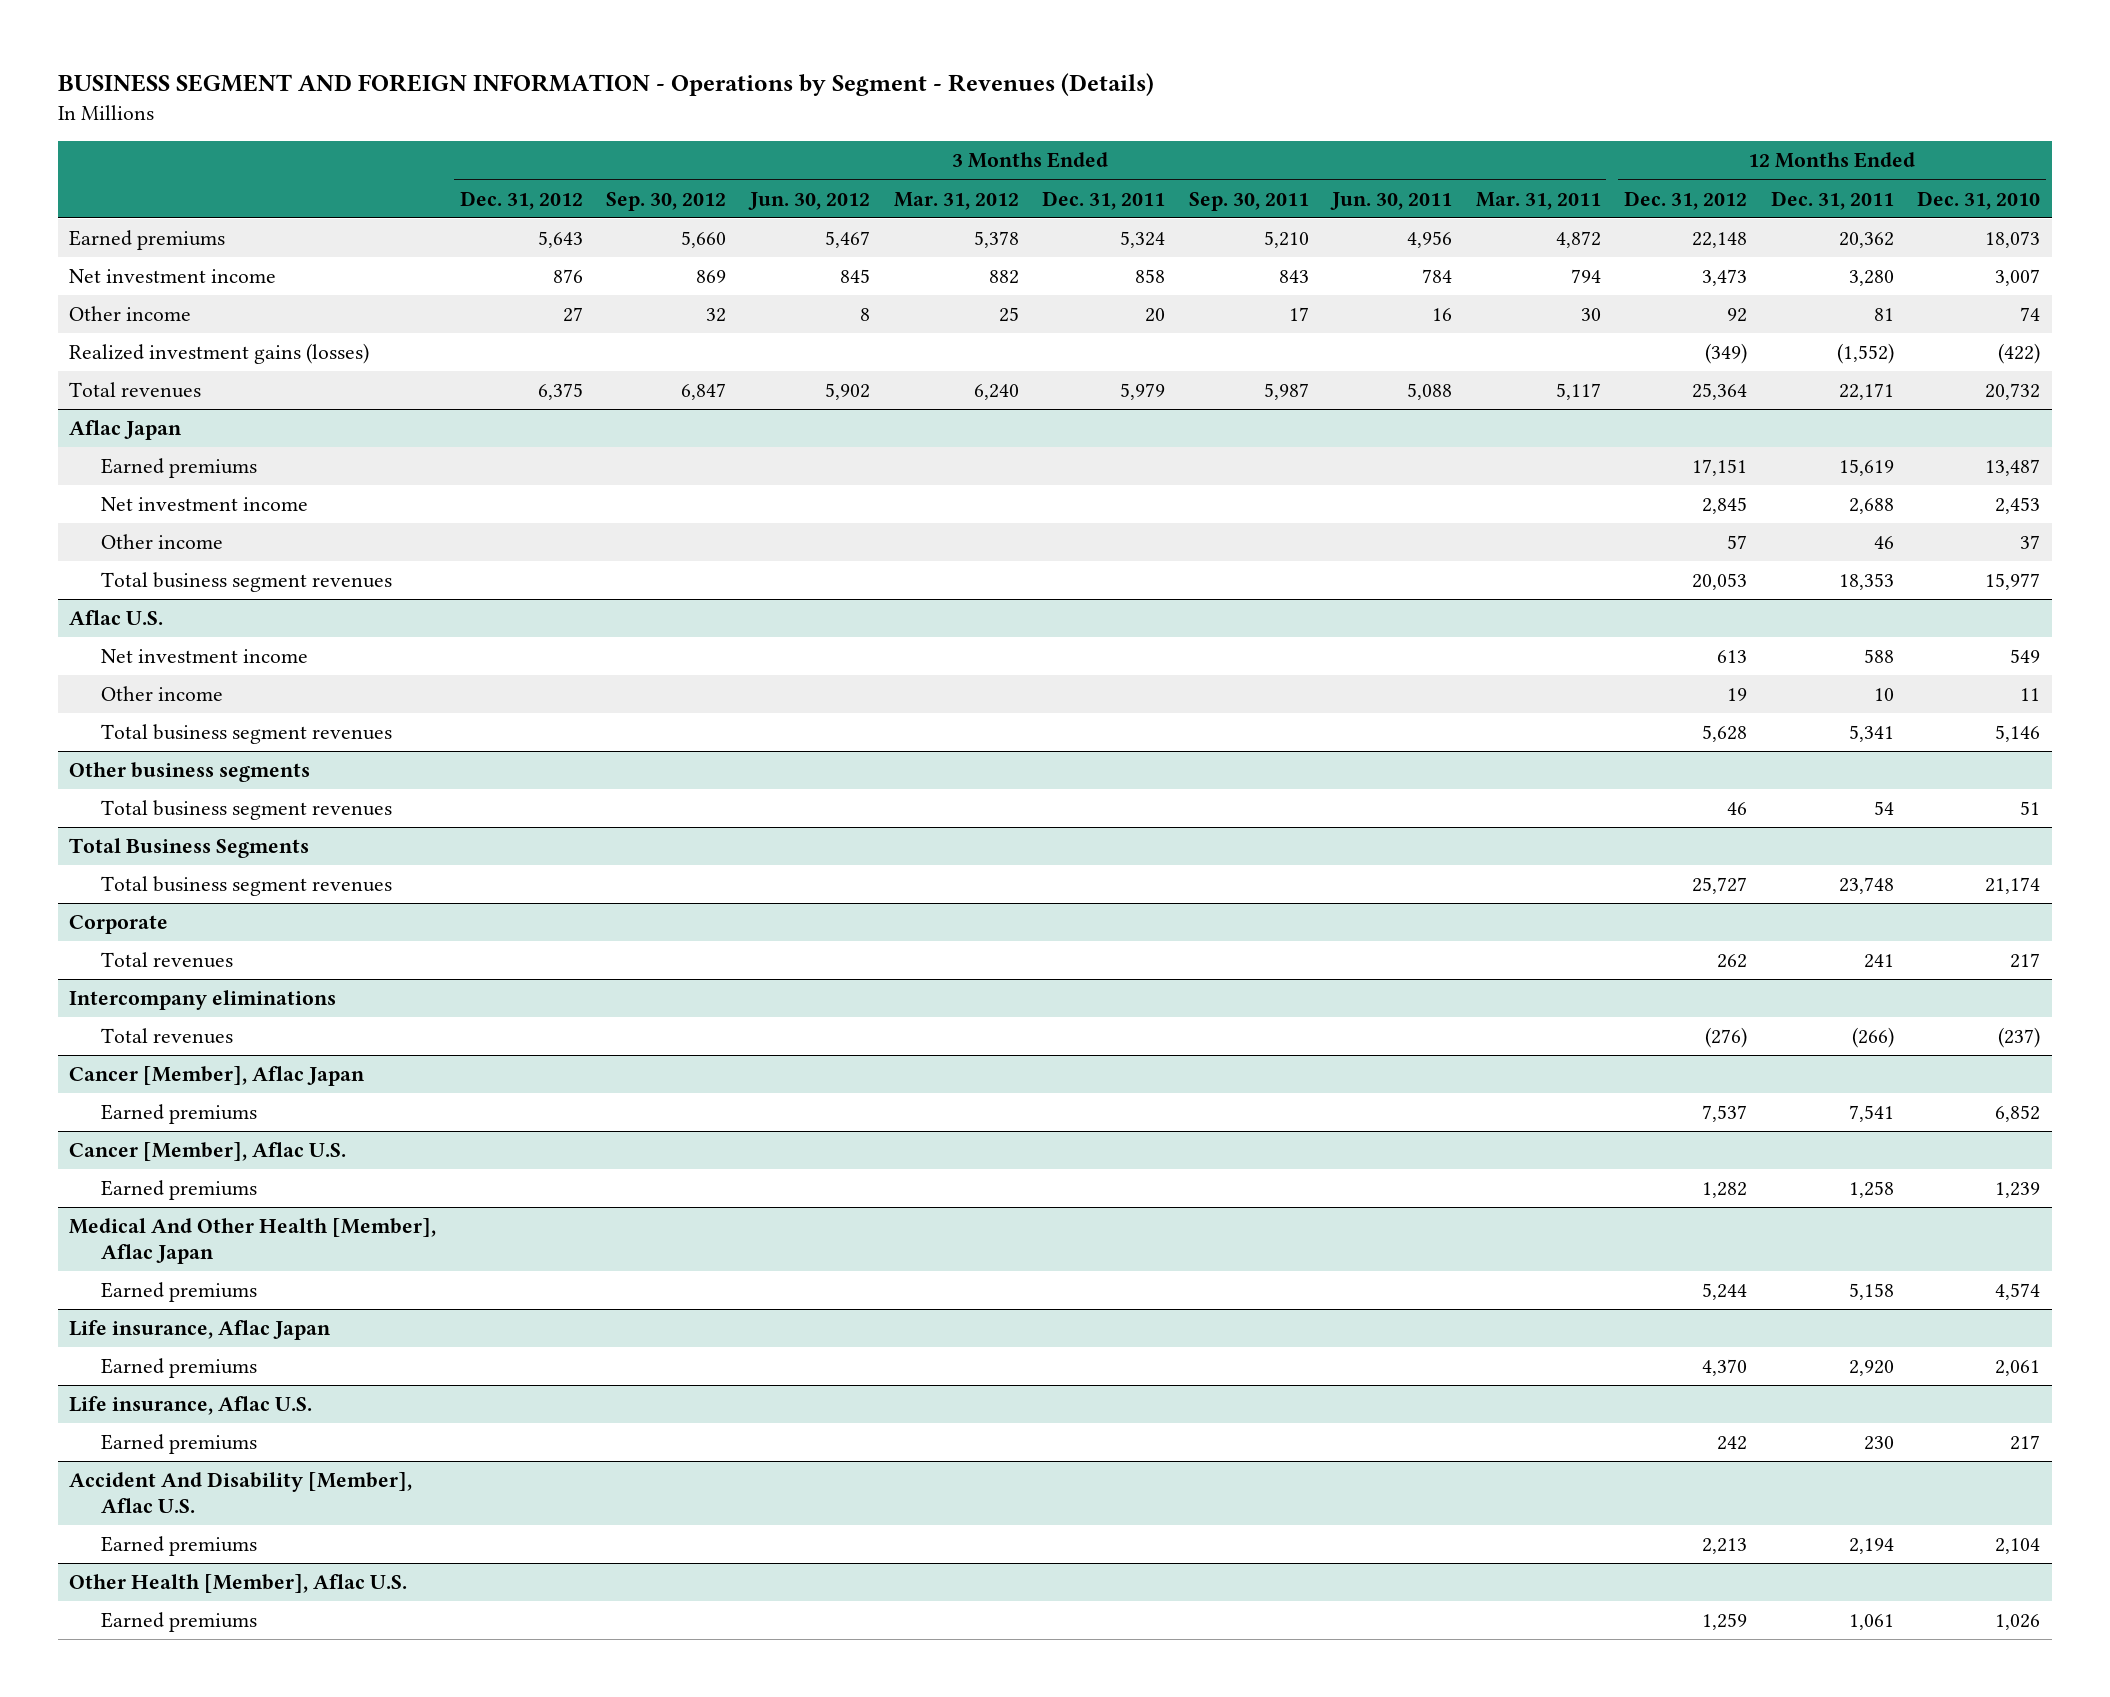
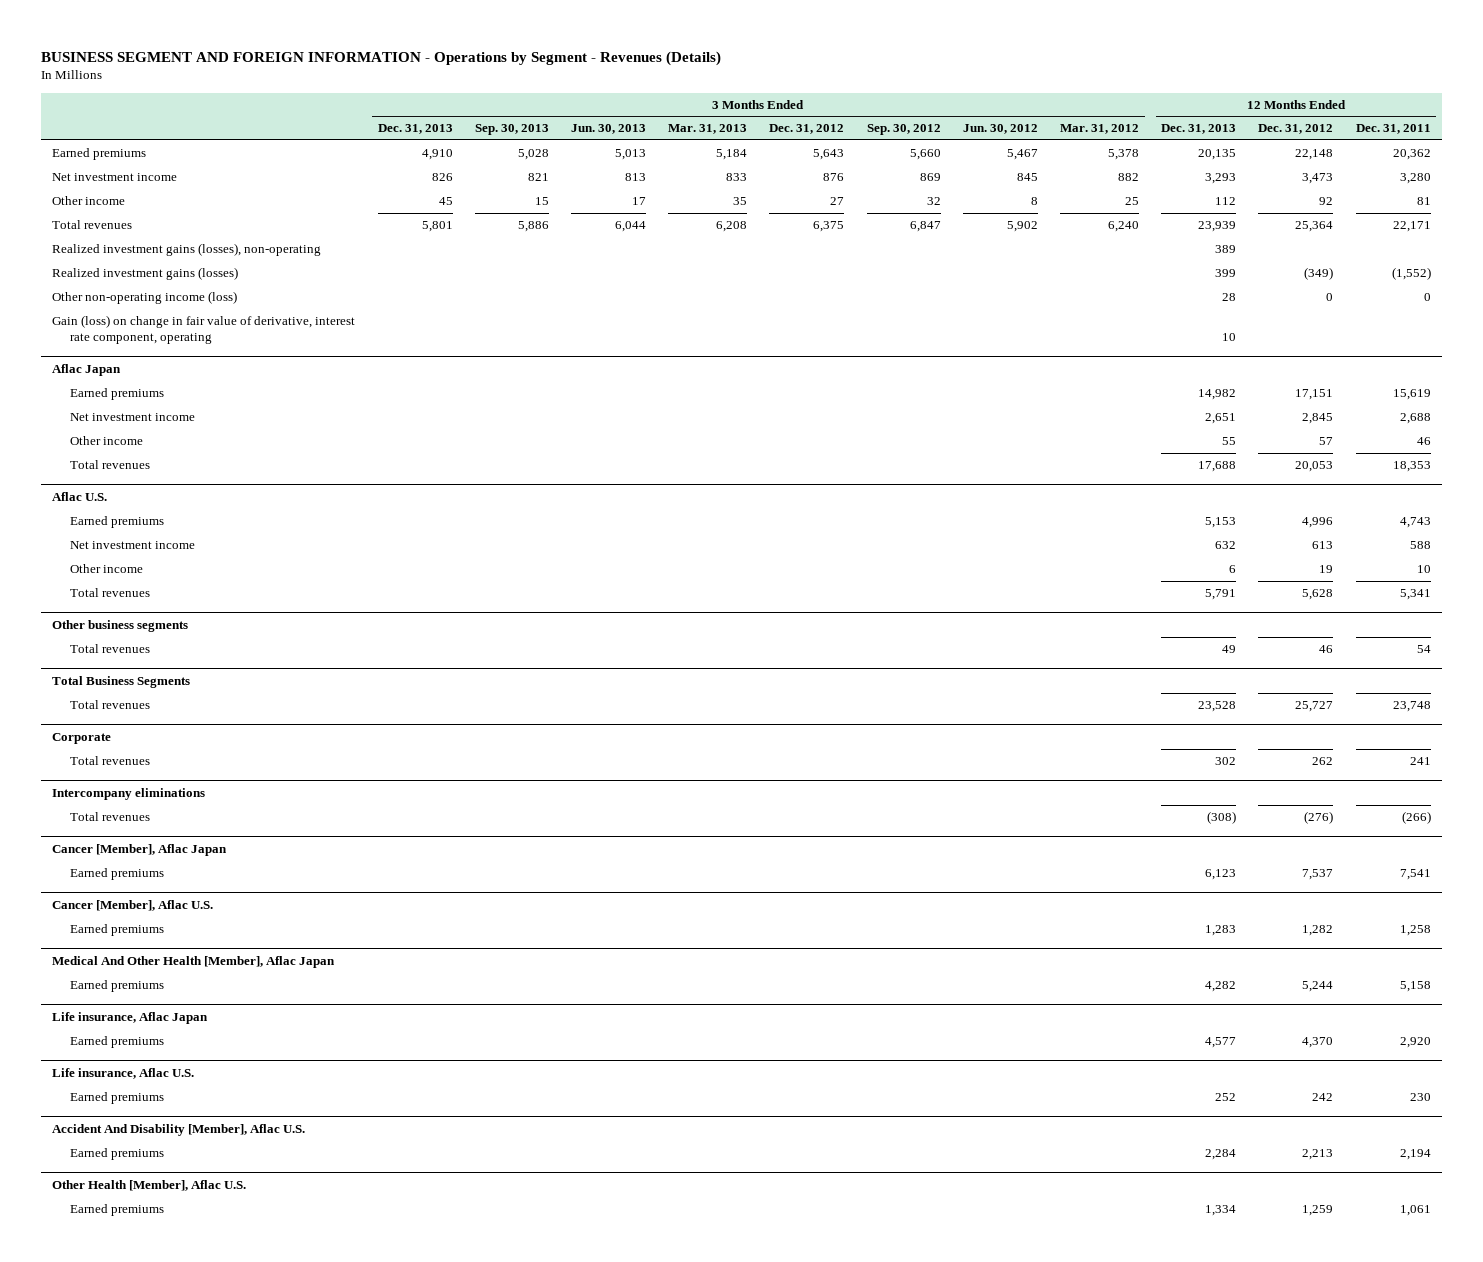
- | 3 Months Ended Dec. 31, 2012 | 3 Months Ended Sep. 30, 2012 | 3 Months Ended Jun. 30, 2012 | 3 Months Ended Mar. 31, 2012 | 3 Months Ended Dec. 31, 2011 | 3 Months Ended Sep. 30, 2011 | 3 Months Ended Jun. 30, 2011 | 3 Months Ended Mar. 31, 2011 | 12 Months Ended Dec. 31, 2012 | 12 Months Ended Dec. 31, 2011 | 12 Months Ended Dec. 31, 2010
+ | 3 Months Ended Dec. 31, 2013 | 3 Months Ended Sep. 30, 2013 | 3 Months Ended Jun. 30, 2013 | 3 Months Ended Mar. 31, 2013 | 3 Months Ended Dec. 31, 2012 | 3 Months Ended Sep. 30, 2012 | 3 Months Ended Jun. 30, 2012 | 3 Months Ended Mar. 31, 2012 | 12 Months Ended Dec. 31, 2013 | 12 Months Ended Dec. 31, 2012 | 12 Months Ended Dec. 31, 2011
+ Realized investment gains (losses), non-operating | | | | | | | | | 389 | |
moved down: Realized investment gains (losses) | | | | | | | | | 399 | (349) | (1,552)
+ Other non-operating income (loss) | | | | | | | | | 28 | 0 | 0
+ Gain (loss) on change in fair value of derivative, interest rate component, operating | | | | | | | | | 10 | |
@ Aflac Japan
- Total business segment revenues | | | | | | | | | 20,053 | 18,353 | 15,977
+ Total revenues | | | | | | | | | 17,688 | 20,053 | 18,353
@ Aflac U.S.
+ Earned premiums | | | | | | | | | 5,153 | 4,996 | 4,743
- Total business segment revenues | | | | | | | | | 5,628 | 5,341 | 5,146
+ Total revenues | | | | | | | | | 5,791 | 5,628 | 5,341
@ Other business segments
- Total business segment revenues | | | | | | | | | 46 | 54 | 51
+ Total revenues | | | | | | | | | 49 | 46 | 54
@ Total Business Segments
- Total business segment revenues | | | | | | | | | 25,727 | 23,748 | 21,174
+ Total revenues | | | | | | | | | 23,528 | 25,727 | 23,748

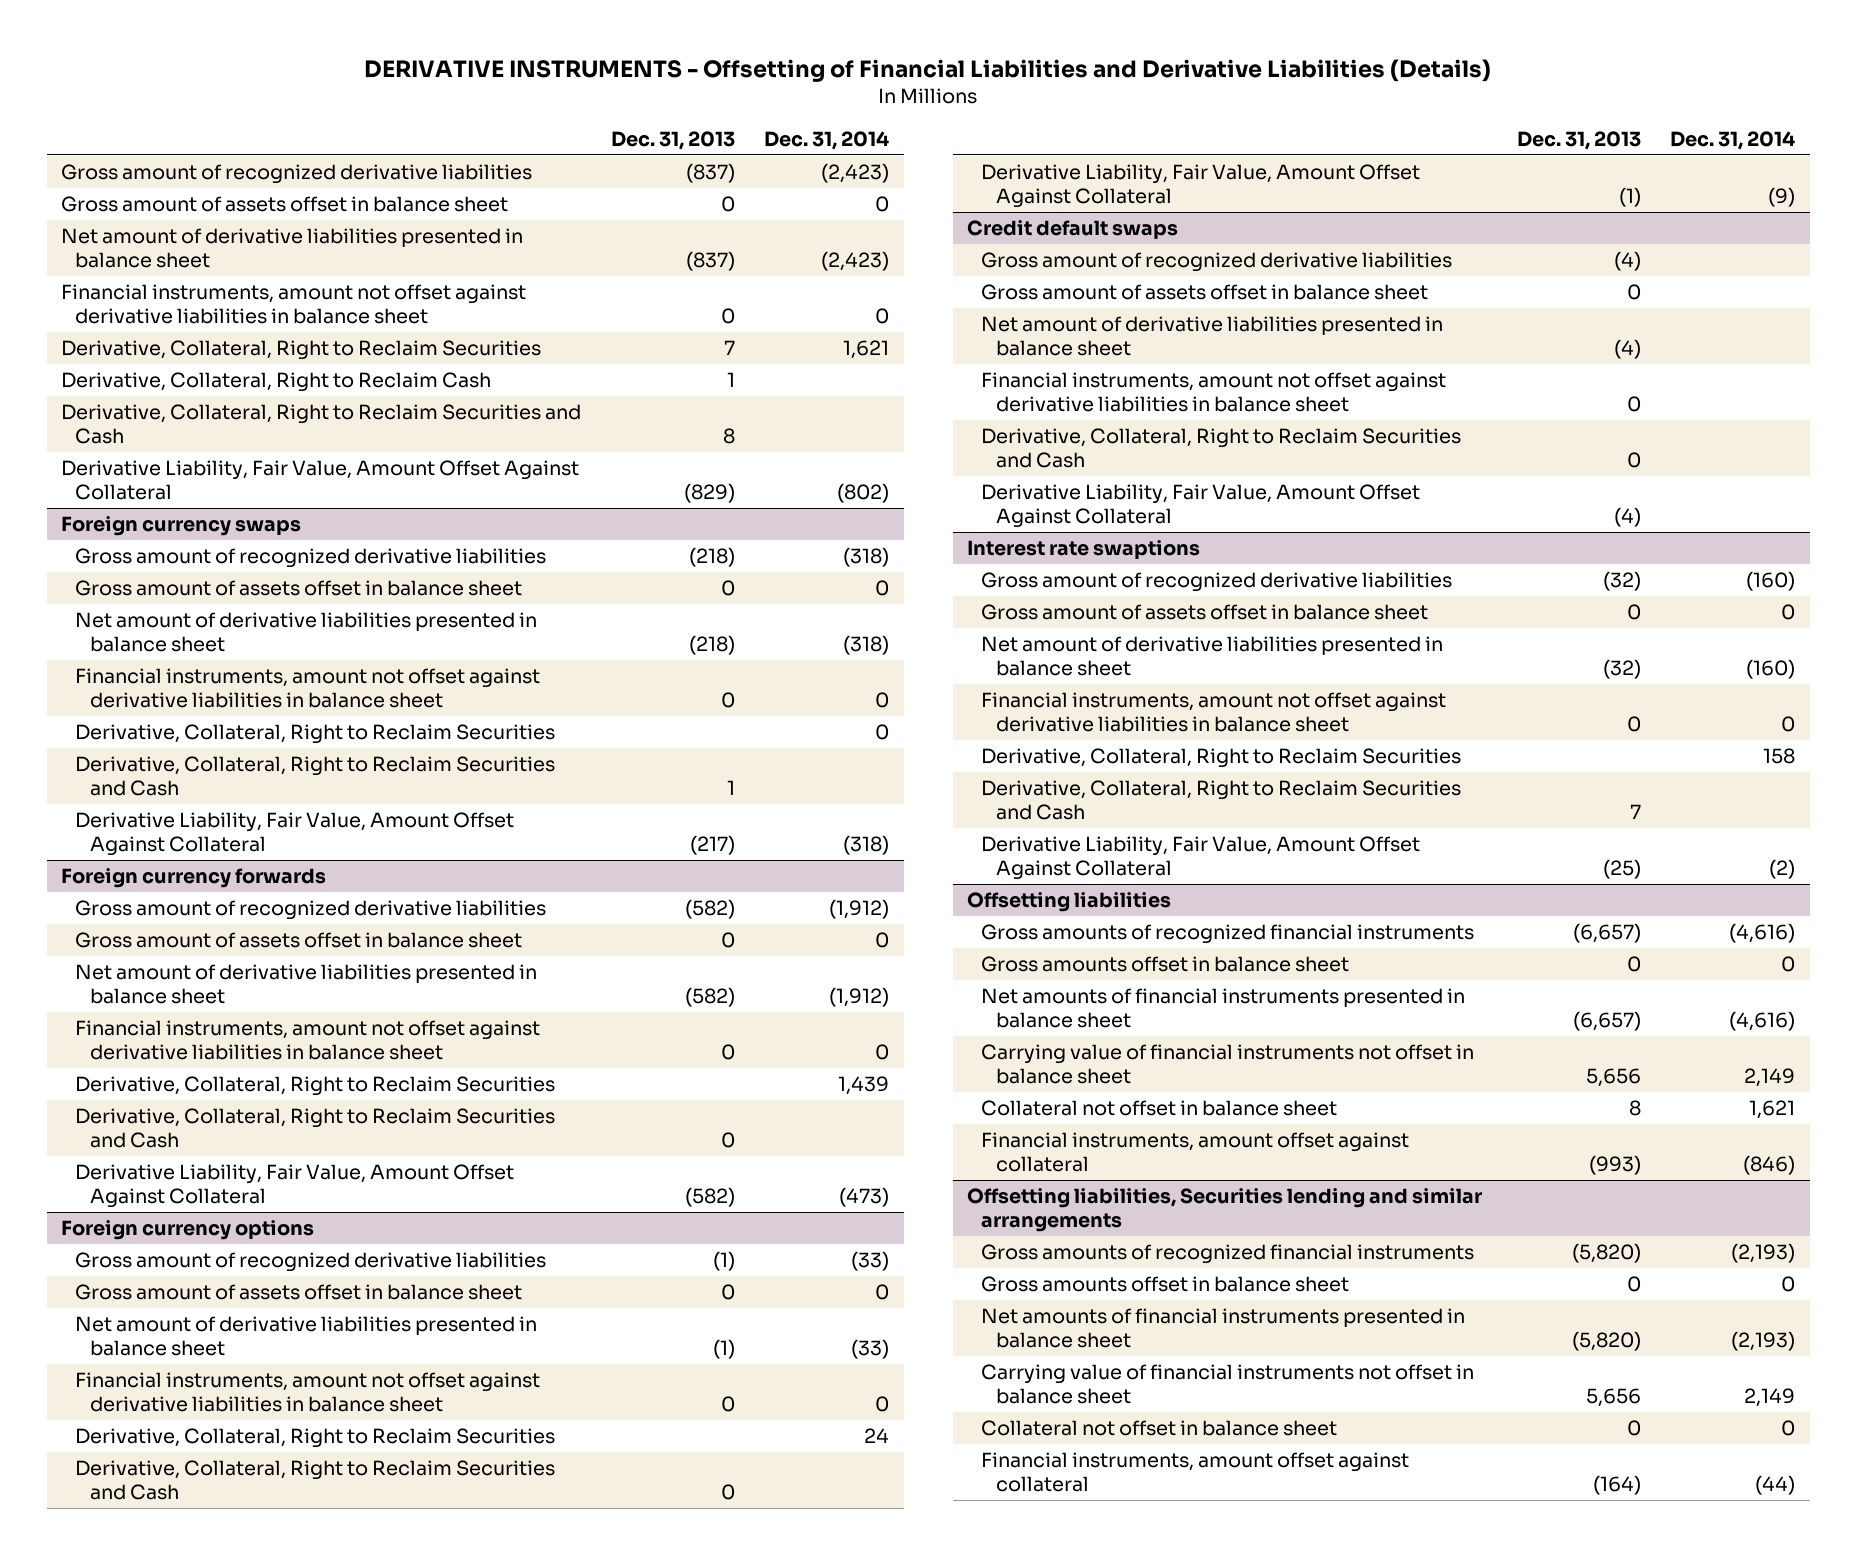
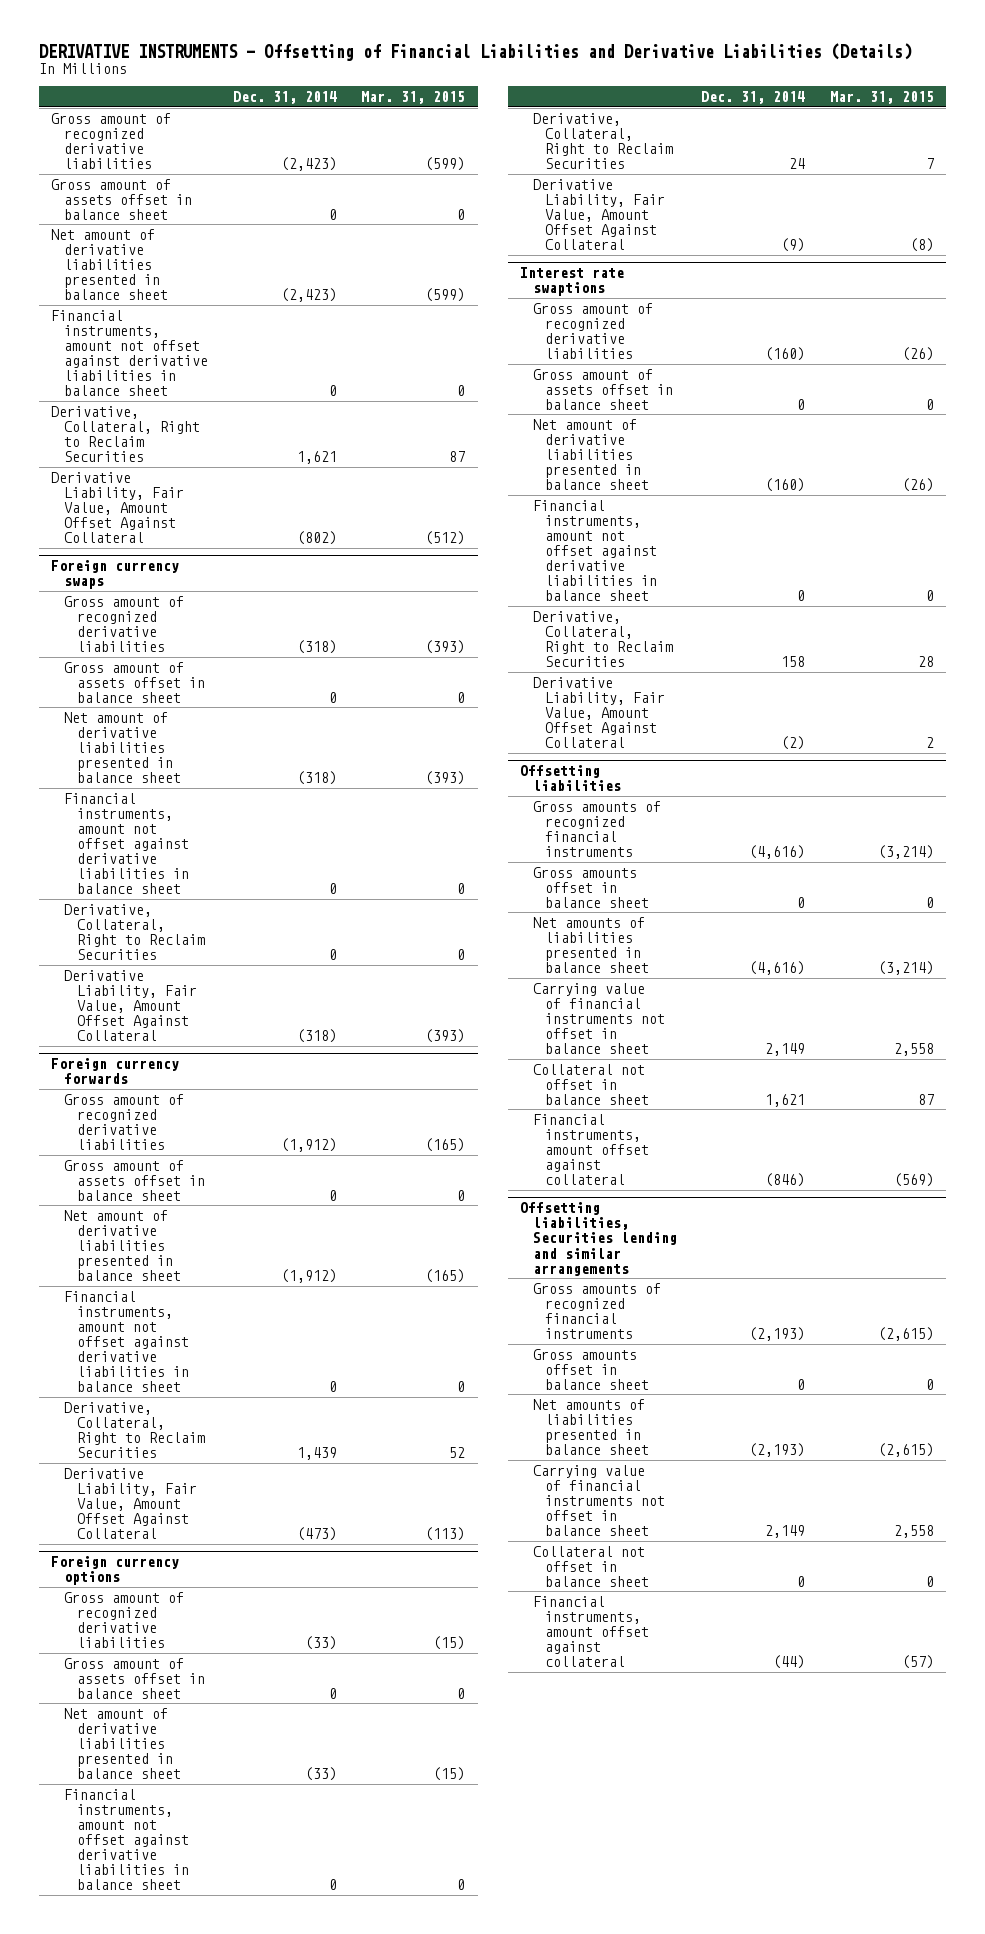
- | Dec. 31, 2013 | Dec. 31, 2014
+ | Dec. 31, 2014 | Mar. 31, 2015
- Derivative, Collateral, Right to Reclaim Cash | 1 |
- Derivative, Collateral, Right to Reclaim Securities and Cash | 8 |
@ Foreign currency swaps
- Derivative, Collateral, Right to Reclaim Securities and Cash | 1 |
@ Foreign currency forwards
- Derivative, Collateral, Right to Reclaim Securities and Cash | 0 |
@ Foreign currency options
- Derivative, Collateral, Right to Reclaim Securities and Cash | 0 |
- Credit default swaps
- Gross amount of recognized derivative liabilities | (4) |
- Gross amount of assets offset in balance sheet | 0 |
- Net amount of derivative liabilities presented in balance sheet | (4) |
- Financial instruments, amount not offset against derivative liabilities in balance sheet | 0 |
- Derivative, Collateral, Right to Reclaim Securities and Cash | 0 |
- Derivative Liability, Fair Value, Amount Offset Against Collateral | (4) |
@ Interest rate swaptions
- Derivative, Collateral, Right to Reclaim Securities and Cash | 7 |
@ Offsetting liabilities
- Net amounts of financial instruments presented in balance sheet | (6,657) | (4,616)
+ Net amounts of liabilities presented in balance sheet | (4,616) | (3,214)
@ Offsetting liabilities, Securities lending and similar arrangements
- Net amounts of financial instruments presented in balance sheet | (5,820) | (2,193)
+ Net amounts of liabilities presented in balance sheet | (2,193) | (2,615)

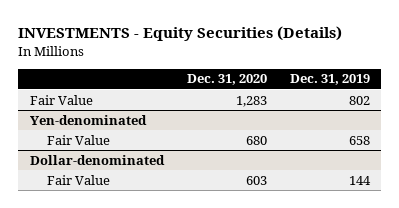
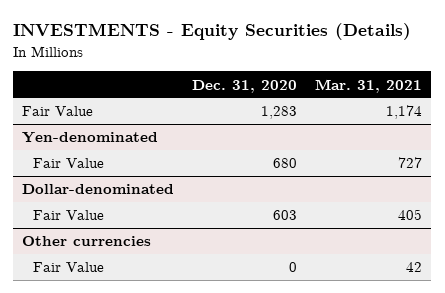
- | Dec. 31, 2020 | Dec. 31, 2019
+ | Dec. 31, 2020 | Mar. 31, 2021
+ Other currencies
+ Fair Value | 0 | 42

